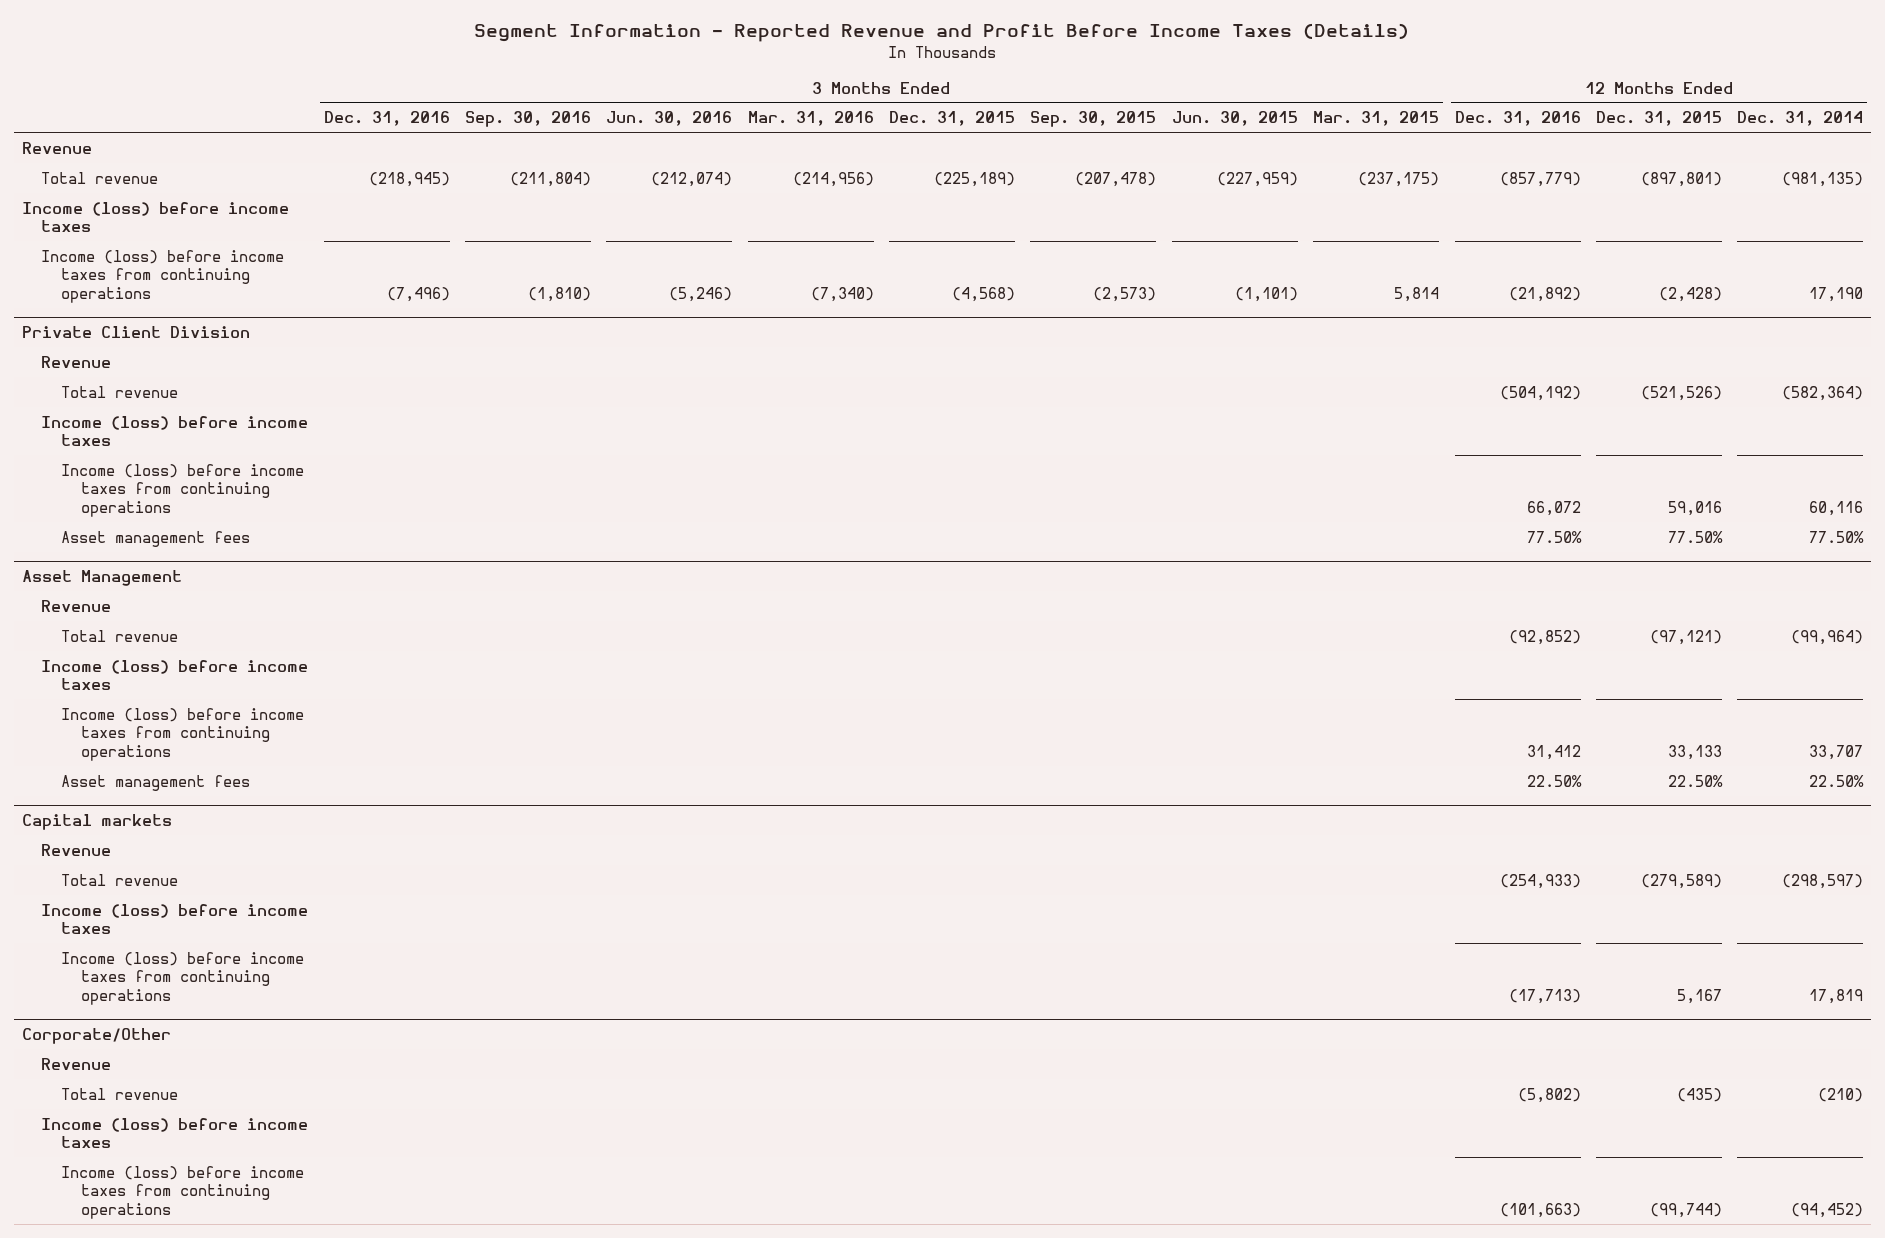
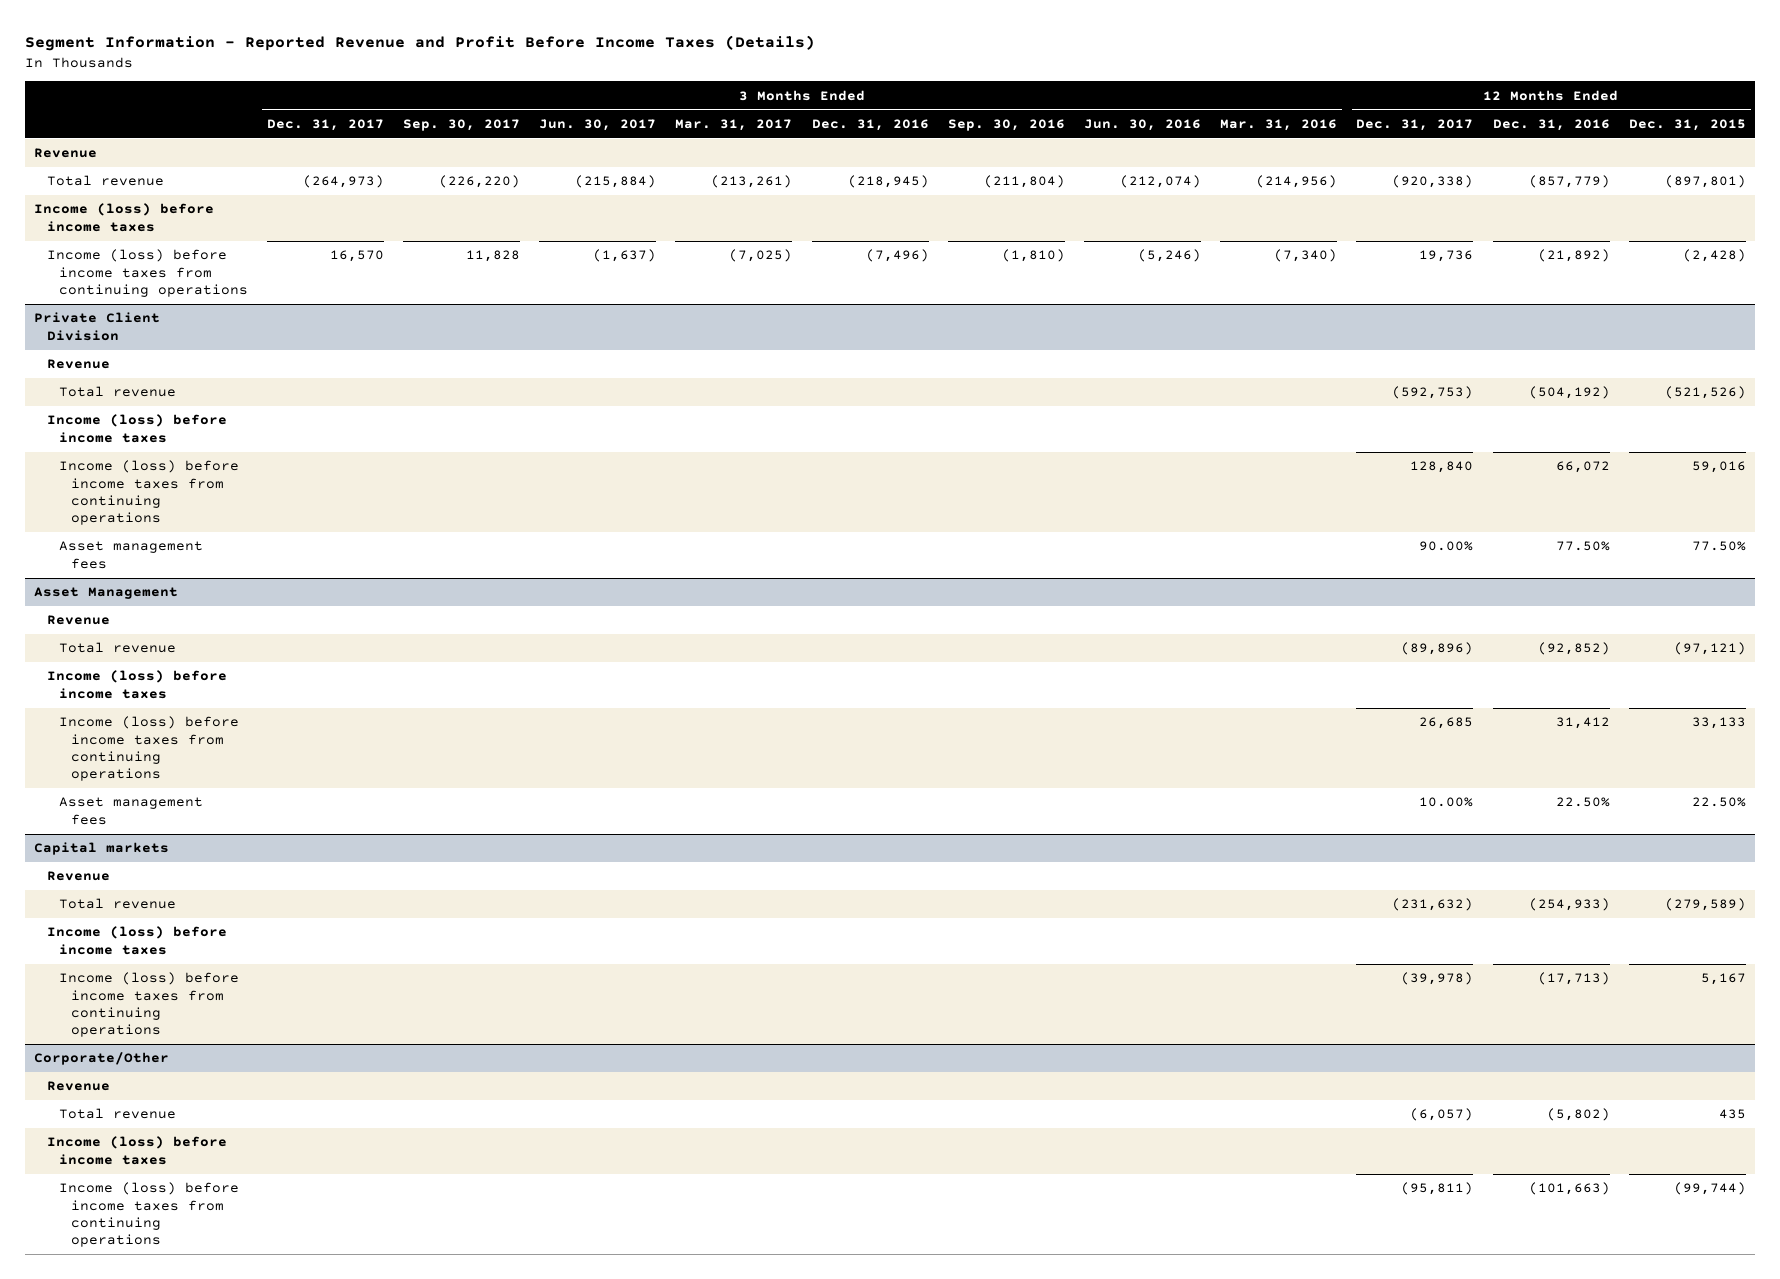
- | 3 Months Ended Dec. 31, 2016 | 3 Months Ended Sep. 30, 2016 | 3 Months Ended Jun. 30, 2016 | 3 Months Ended Mar. 31, 2016 | 3 Months Ended Dec. 31, 2015 | 3 Months Ended Sep. 30, 2015 | 3 Months Ended Jun. 30, 2015 | 3 Months Ended Mar. 31, 2015 | 12 Months Ended Dec. 31, 2016 | 12 Months Ended Dec. 31, 2015 | 12 Months Ended Dec. 31, 2014
+ | 3 Months Ended Dec. 31, 2017 | 3 Months Ended Sep. 30, 2017 | 3 Months Ended Jun. 30, 2017 | 3 Months Ended Mar. 31, 2017 | 3 Months Ended Dec. 31, 2016 | 3 Months Ended Sep. 30, 2016 | 3 Months Ended Jun. 30, 2016 | 3 Months Ended Mar. 31, 2016 | 12 Months Ended Dec. 31, 2017 | 12 Months Ended Dec. 31, 2016 | 12 Months Ended Dec. 31, 2015
@ Corporate/Other
- Total revenue | | | | | | | | | (5,802) | (435) | (210)
+ Total revenue | | | | | | | | | (6,057) | (5,802) | 435

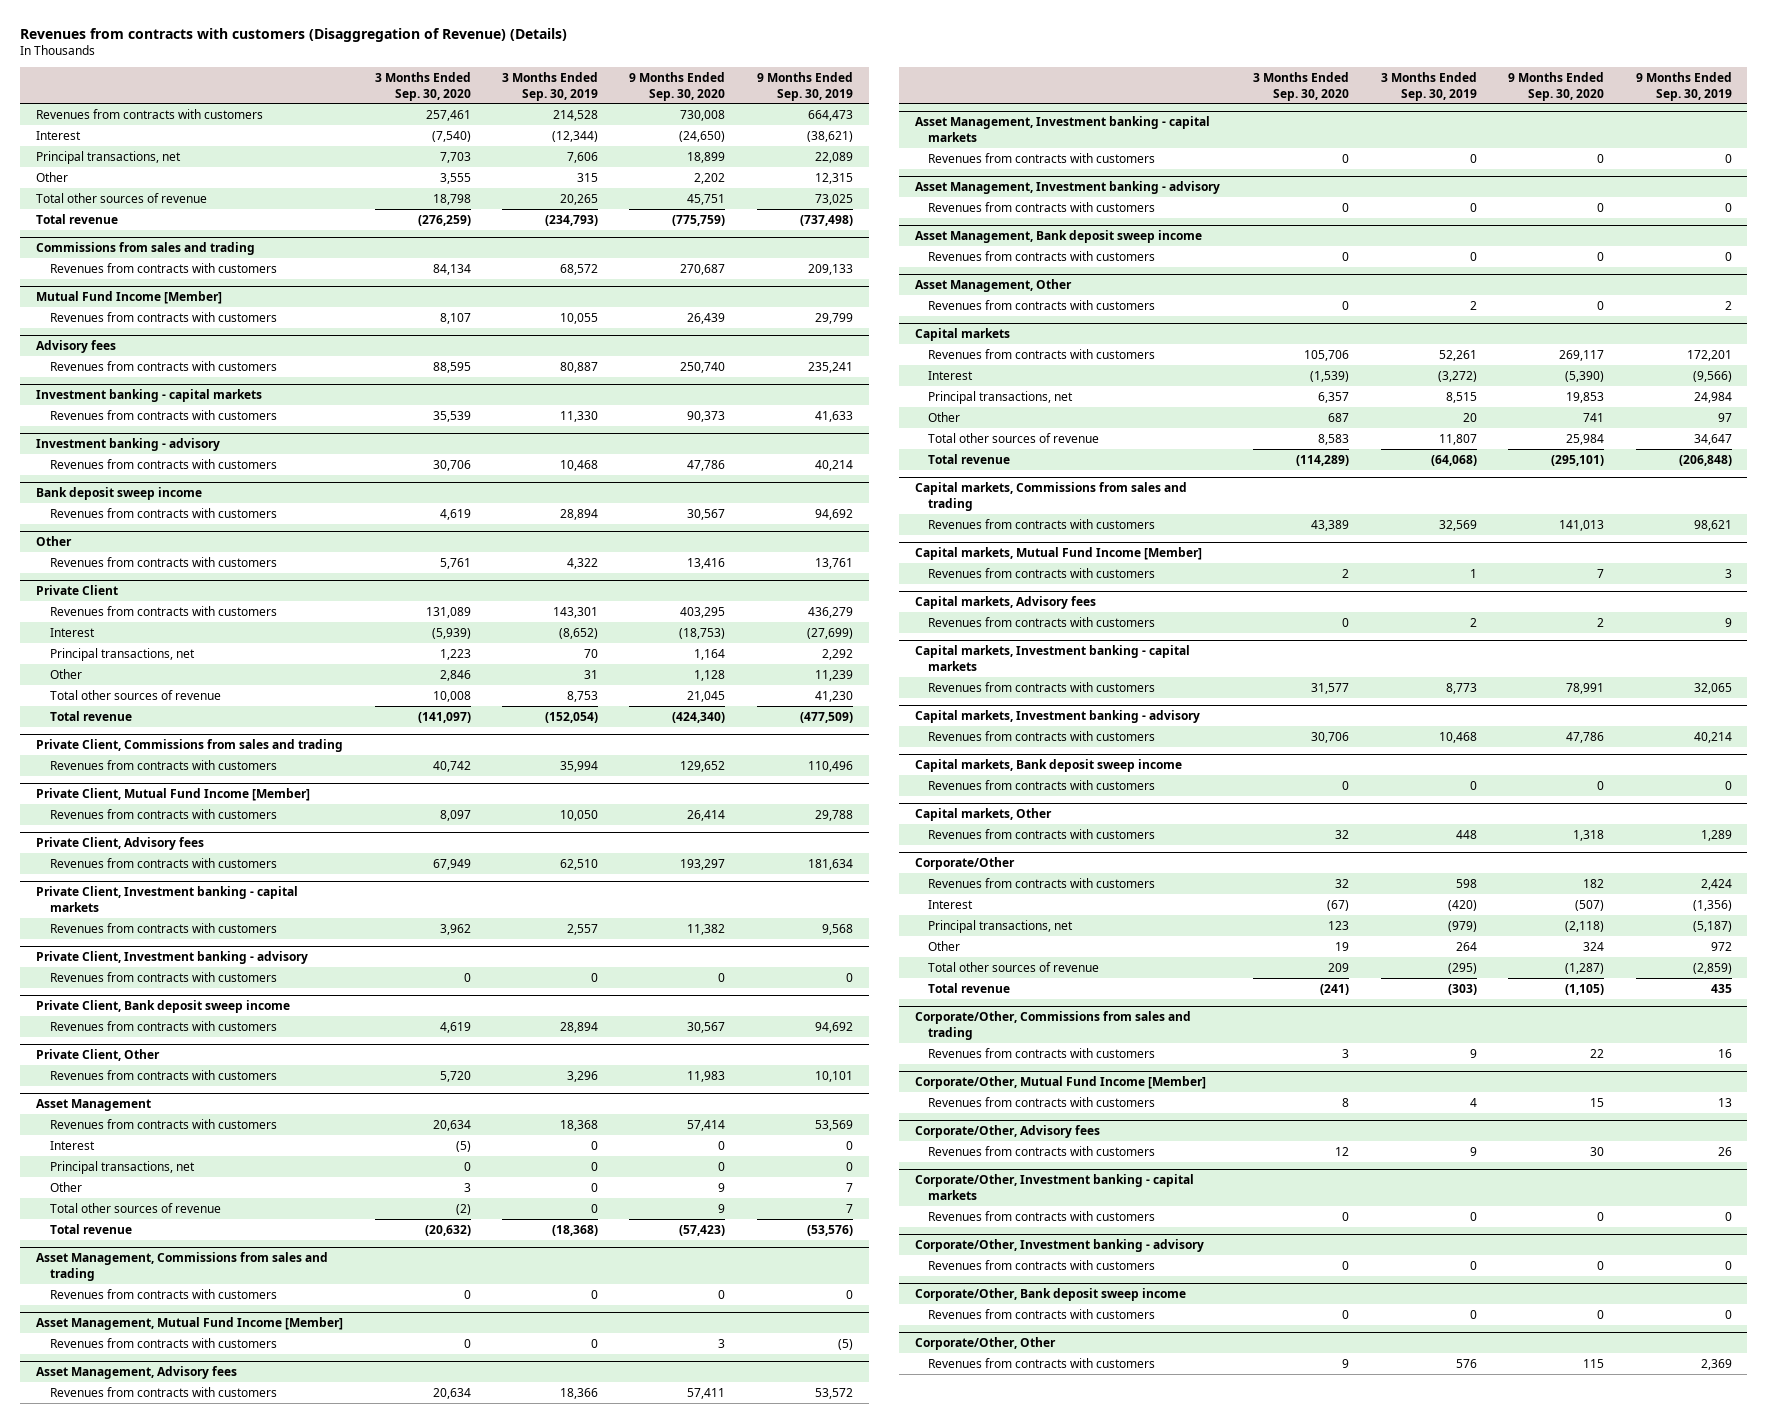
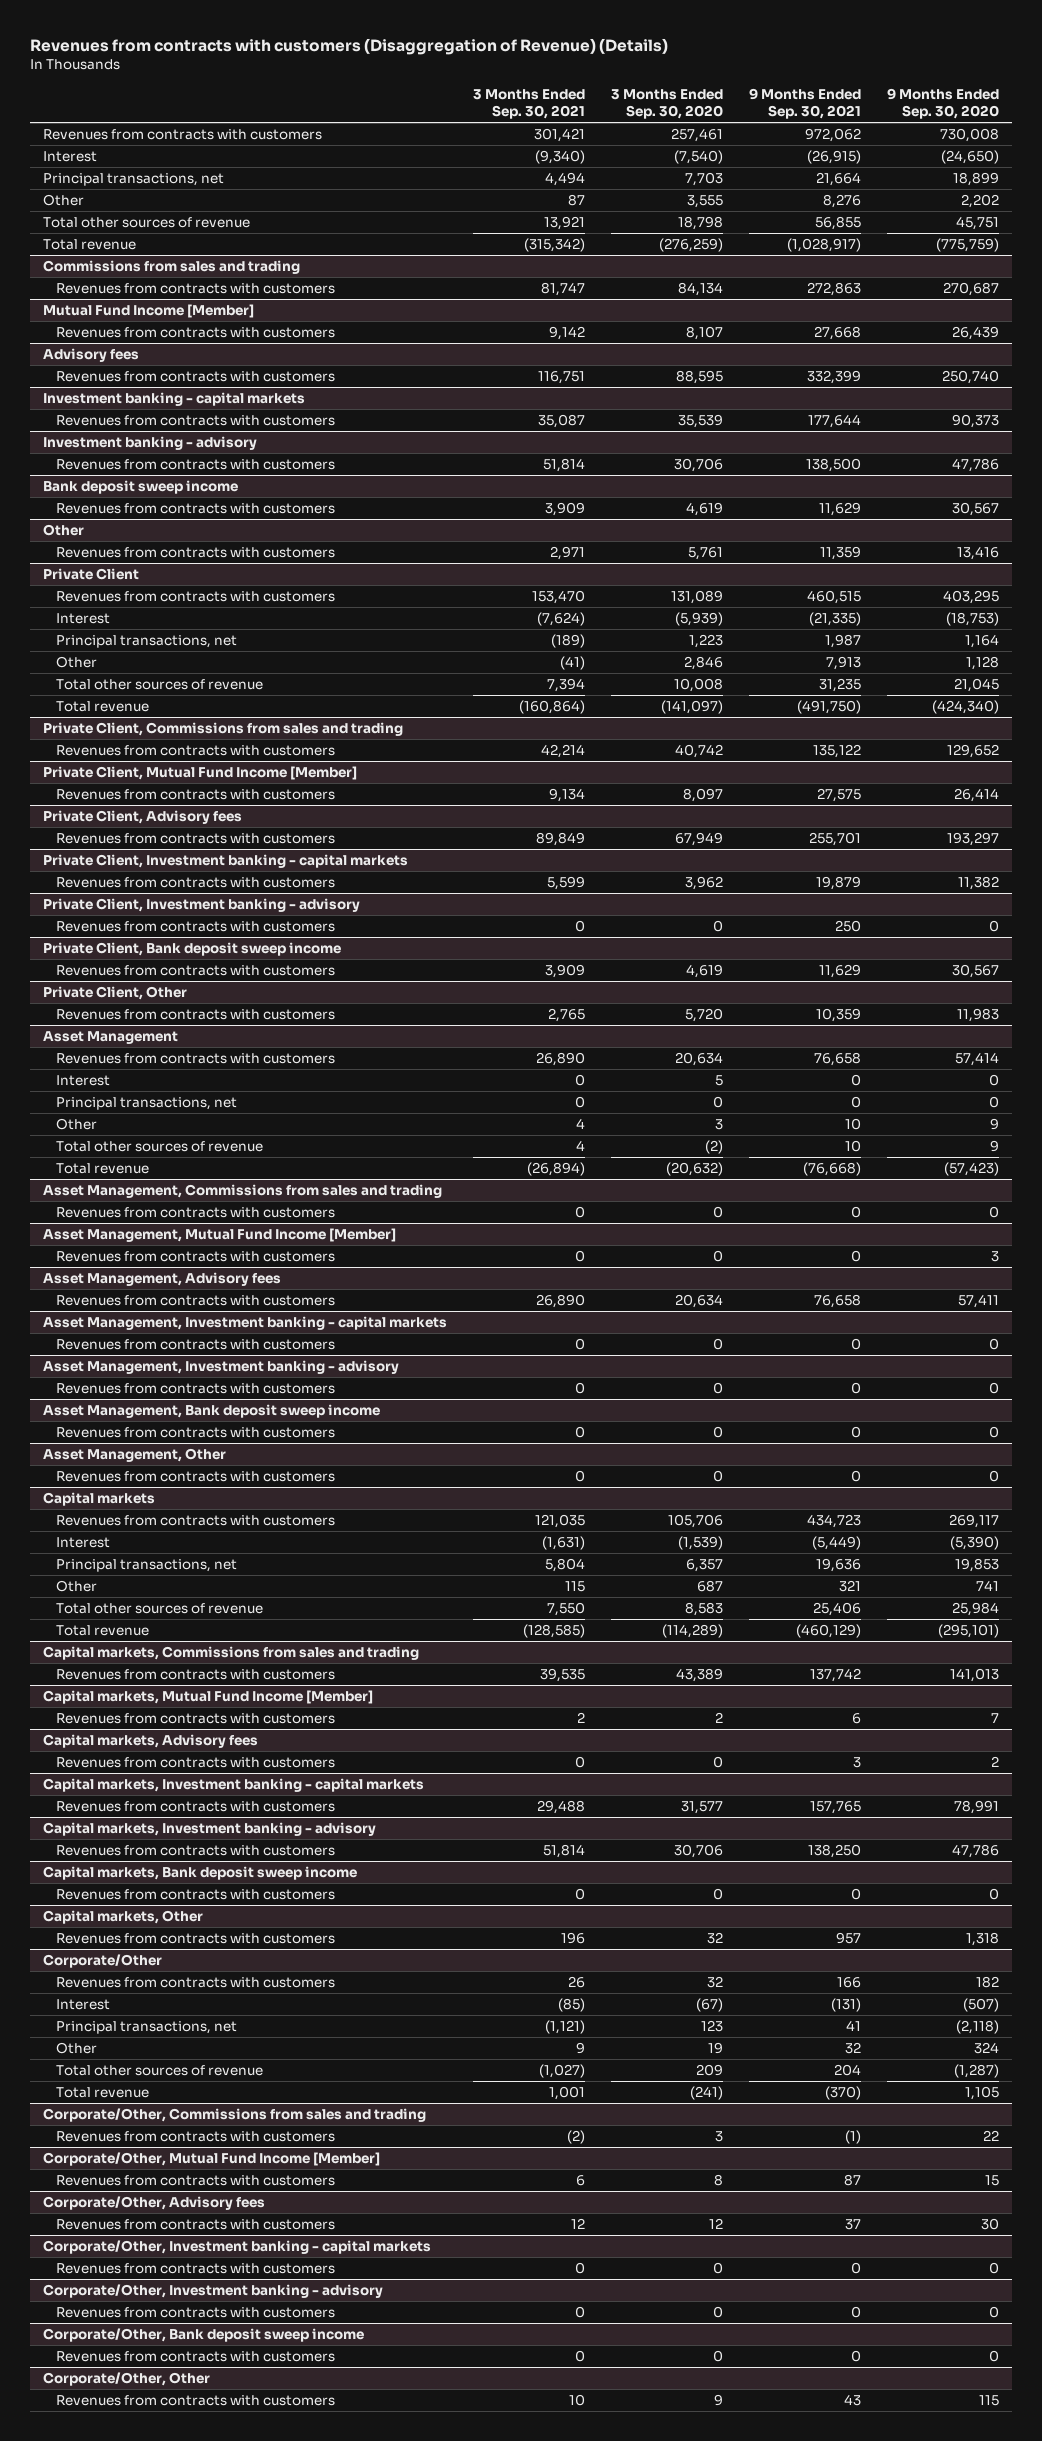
- | 3 Months Ended Sep. 30, 2020 | 3 Months Ended Sep. 30, 2019 | 9 Months Ended Sep. 30, 2020 | 9 Months Ended Sep. 30, 2019
+ | 3 Months Ended Sep. 30, 2021 | 3 Months Ended Sep. 30, 2020 | 9 Months Ended Sep. 30, 2021 | 9 Months Ended Sep. 30, 2020
@ Asset Management
- Interest | (5) | 0 | 0 | 0
+ Interest | 0 | 5 | 0 | 0
@ Corporate/Other
- Total revenue | (241) | (303) | (1,105) | 435
+ Total revenue | 1,001 | (241) | (370) | 1,105

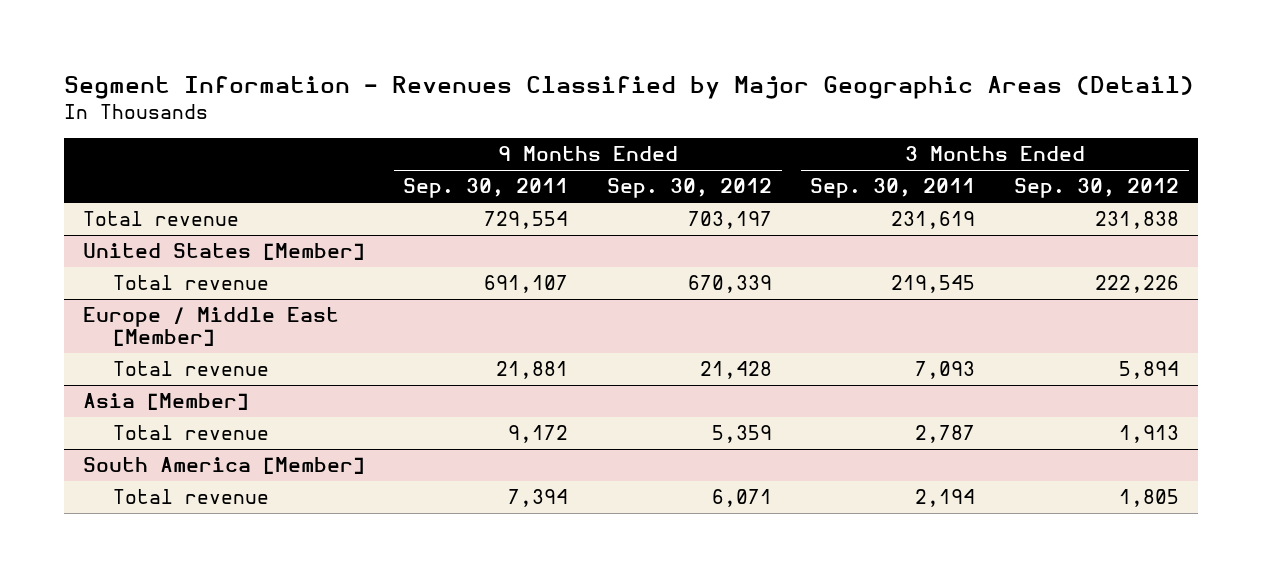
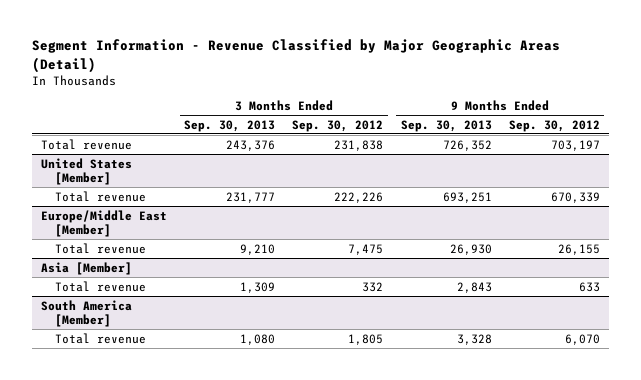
- Segment Information - Revenues Classified by Major Geographic Areas (Detail)
+ Segment Information - Revenue Classified by Major Geographic Areas (Detail)
- | 9 Months Ended Sep. 30, 2011 | 9 Months Ended Sep. 30, 2012 | 3 Months Ended Sep. 30, 2011 | 3 Months Ended Sep. 30, 2012
+ | 3 Months Ended Sep. 30, 2013 | 3 Months Ended Sep. 30, 2012 | 9 Months Ended Sep. 30, 2013 | 9 Months Ended Sep. 30, 2012
- Europe / Middle East [Member]
- Total revenue | 21,881 | 21,428 | 7,093 | 5,894
+ Europe/Middle East [Member]
+ Total revenue | 9,210 | 7,475 | 26,930 | 26,155
@ Asia [Member]
- Total revenue | 9,172 | 5,359 | 2,787 | 1,913
+ Total revenue | 1,309 | 332 | 2,843 | 633
@ South America [Member]
- Total revenue | 7,394 | 6,071 | 2,194 | 1,805
+ Total revenue | 1,080 | 1,805 | 3,328 | 6,070

